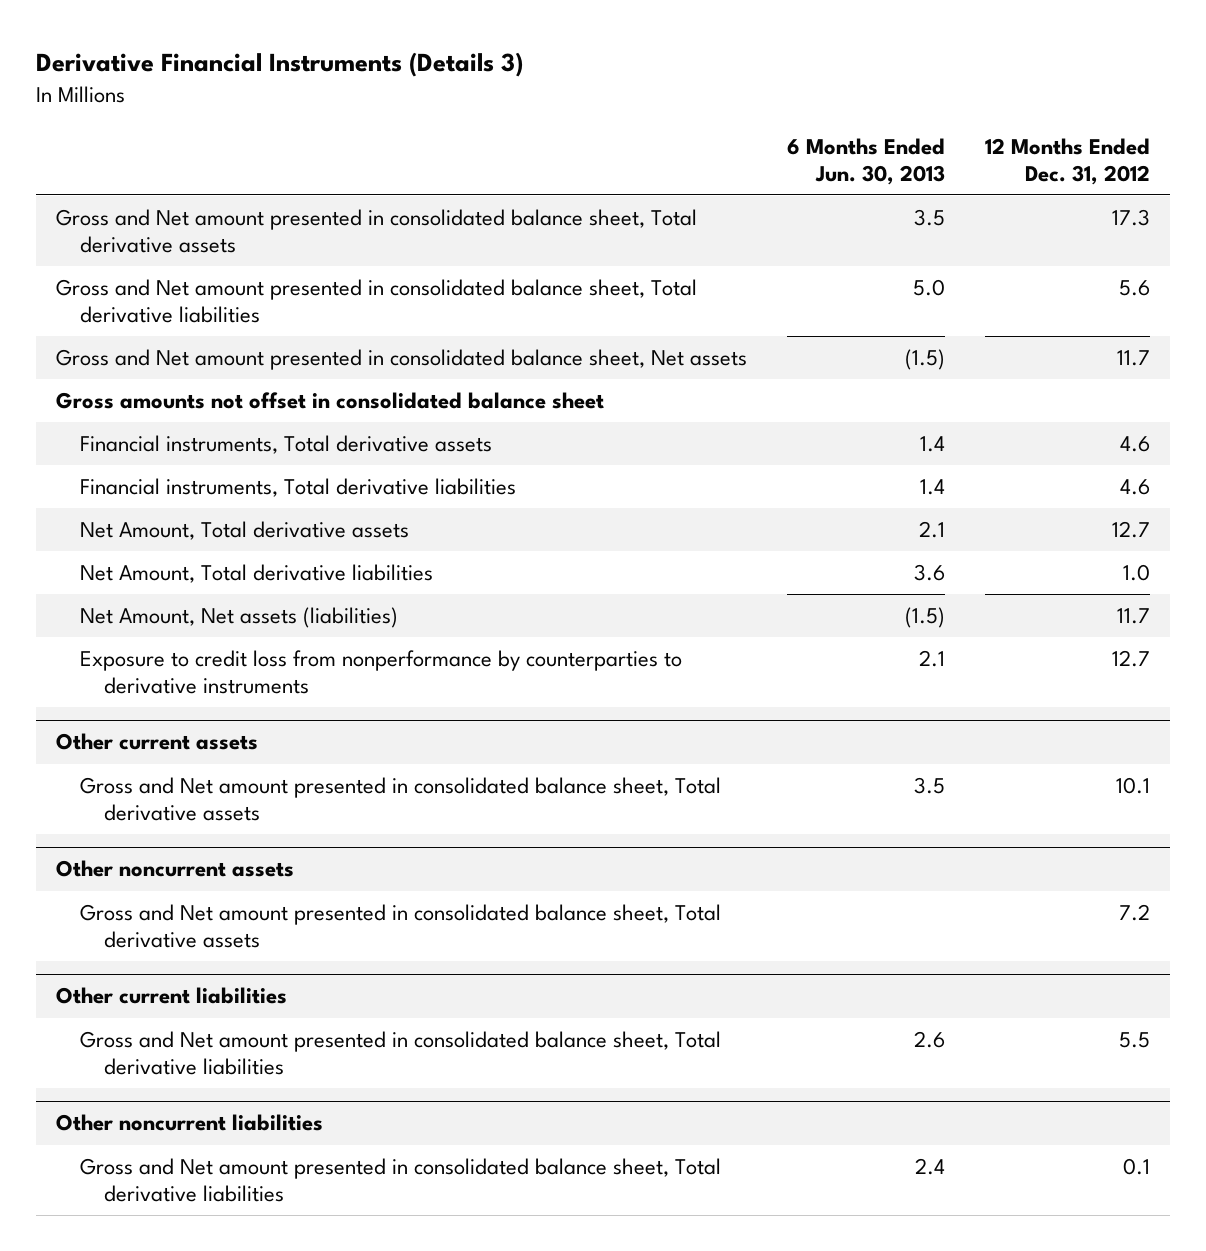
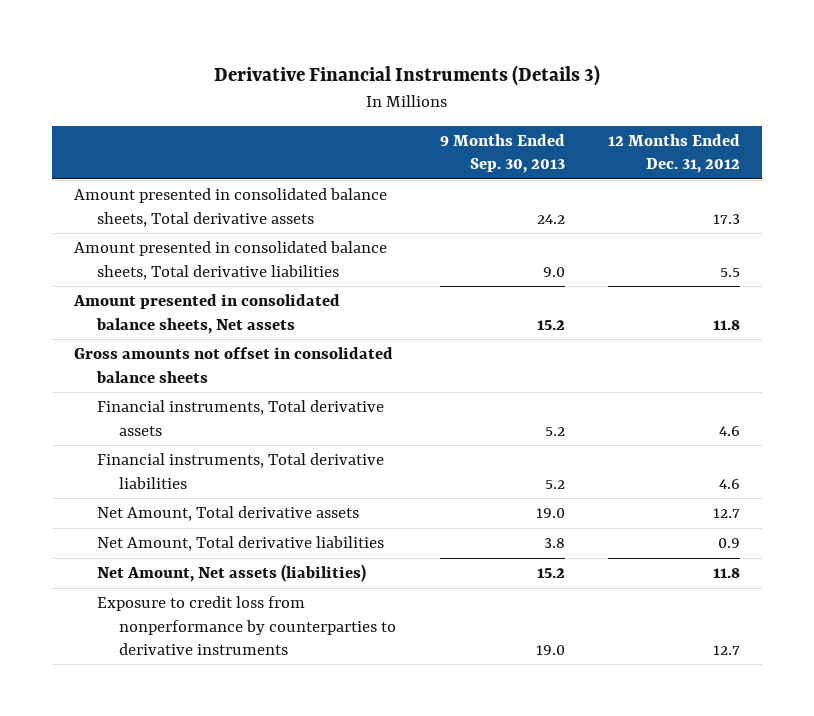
- | 6 Months Ended Jun. 30, 2013 | 12 Months Ended Dec. 31, 2012
+ | 9 Months Ended Sep. 30, 2013 | 12 Months Ended Dec. 31, 2012
- Gross and Net amount presented in consolidated balance sheet, Total derivative assets | 3.5 | 17.3
- Gross and Net amount presented in consolidated balance sheet, Total derivative liabilities | 5.0 | 5.6
- Gross and Net amount presented in consolidated balance sheet, Net assets | (1.5) | 11.7
- Gross amounts not offset in consolidated balance sheet
+ Amount presented in consolidated balance sheets, Total derivative assets | 24.2 | 17.3
+ Amount presented in consolidated balance sheets, Total derivative liabilities | 9.0 | 5.5
+ Amount presented in consolidated balance sheets, Net assets | 15.2 | 11.8
+ Gross amounts not offset in consolidated balance sheets
- Net Amount, Total derivative liabilities | 3.6 | 1.0
- Net Amount, Net assets (liabilities) | (1.5) | 11.7
+ Net Amount, Total derivative liabilities | 3.8 | 0.9
+ Net Amount, Net assets (liabilities) | 15.2 | 11.8
- Other current assets
- Gross and Net amount presented in consolidated balance sheet, Total derivative assets | 3.5 | 10.1
- Other noncurrent assets
- Gross and Net amount presented in consolidated balance sheet, Total derivative assets | | 7.2
- Other current liabilities
- Gross and Net amount presented in consolidated balance sheet, Total derivative liabilities | 2.6 | 5.5
- Other noncurrent liabilities
- Gross and Net amount presented in consolidated balance sheet, Total derivative liabilities | 2.4 | 0.1

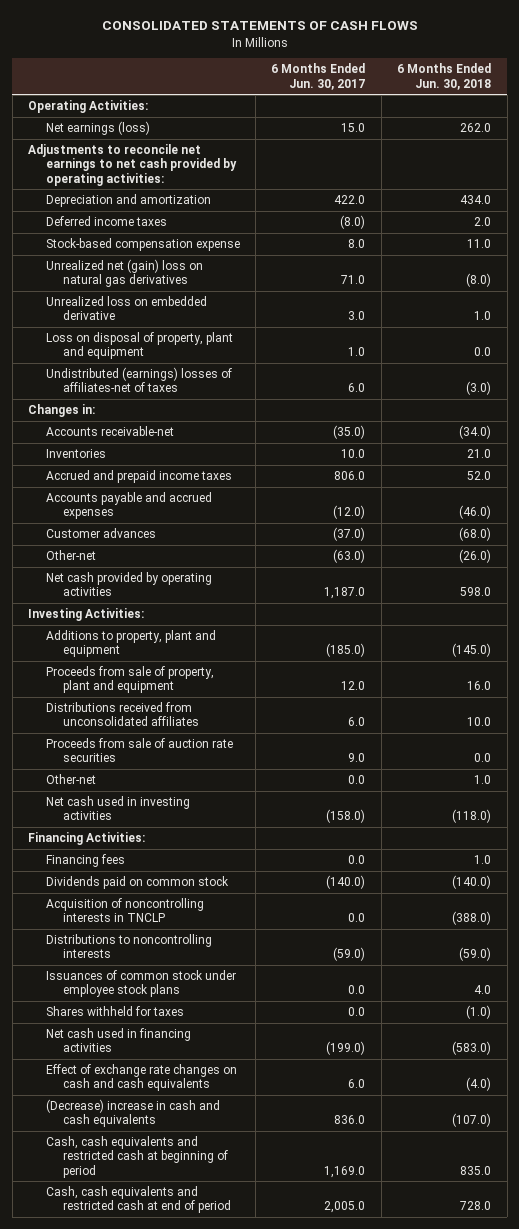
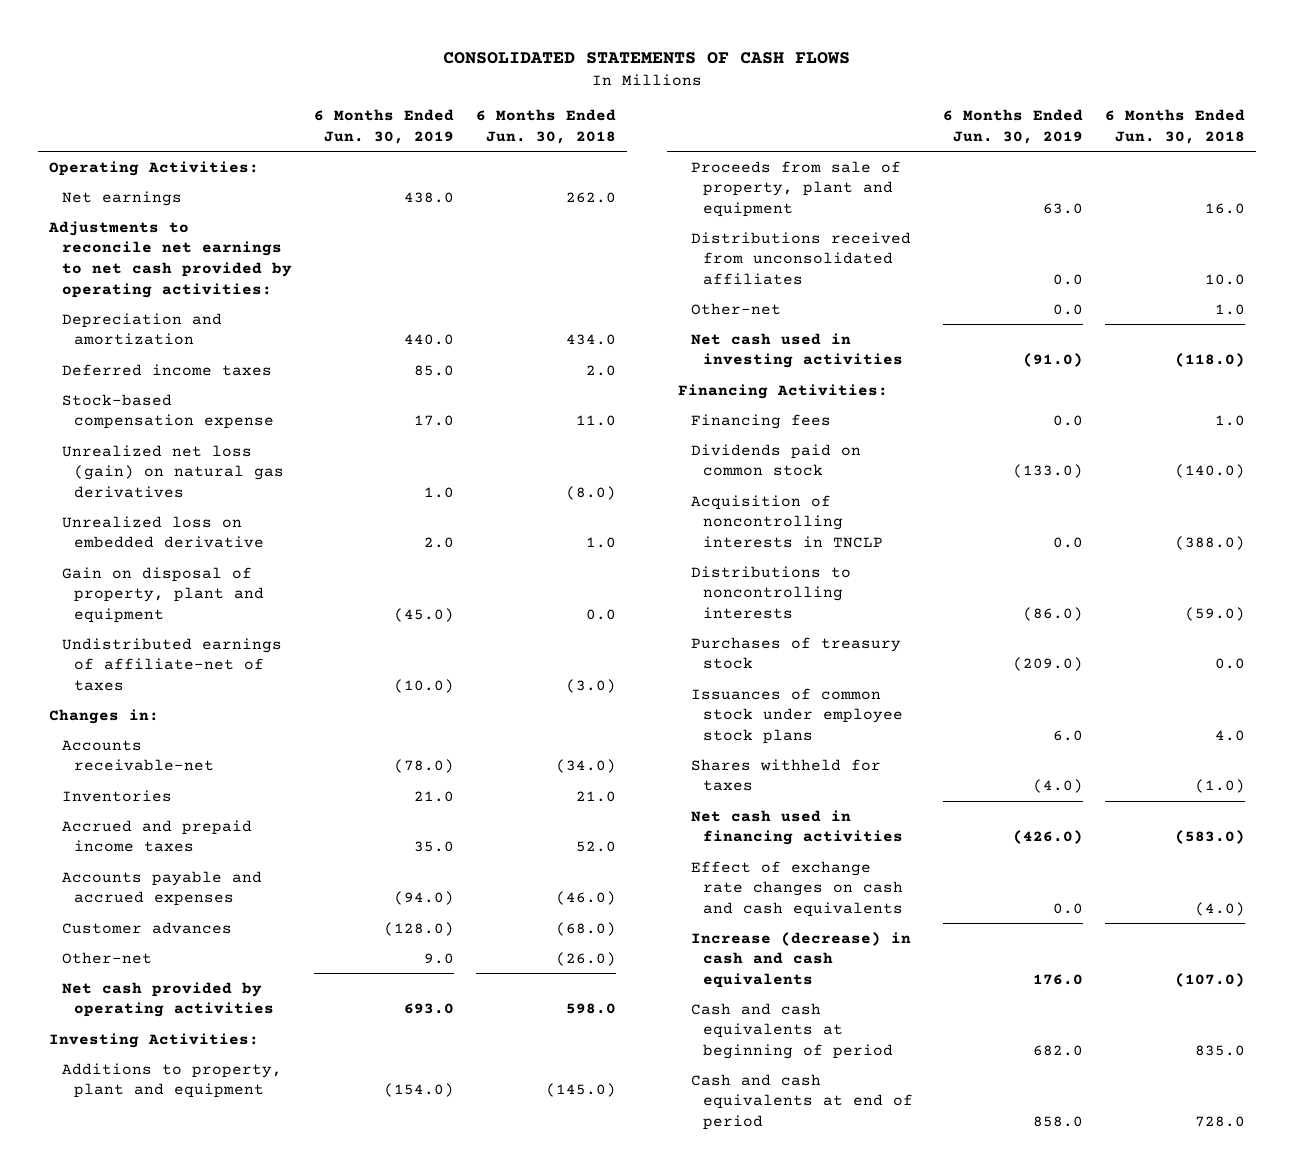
- | 6 Months Ended Jun. 30, 2017 | 6 Months Ended Jun. 30, 2018
+ | 6 Months Ended Jun. 30, 2019 | 6 Months Ended Jun. 30, 2018
- Net earnings (loss) | 15.0 | 262.0
+ Net earnings | 438.0 | 262.0
- Unrealized net (gain) loss on natural gas derivatives | 71.0 | (8.0)
+ Unrealized net loss (gain) on natural gas derivatives | 1.0 | (8.0)
- Loss on disposal of property, plant and equipment | 1.0 | 0.0
- Undistributed (earnings) losses of affiliates-net of taxes | 6.0 | (3.0)
+ Gain on disposal of property, plant and equipment | (45.0) | 0.0
+ Undistributed earnings of affiliate-net of taxes | (10.0) | (3.0)
- Proceeds from sale of auction rate securities | 9.0 | 0.0
+ Purchases of treasury stock | (209.0) | 0.0
- (Decrease) increase in cash and cash equivalents | 836.0 | (107.0)
- Cash, cash equivalents and restricted cash at beginning of period | 1,169.0 | 835.0
- Cash, cash equivalents and restricted cash at end of period | 2,005.0 | 728.0
+ Increase (decrease) in cash and cash equivalents | 176.0 | (107.0)
+ Cash and cash equivalents at beginning of period | 682.0 | 835.0
+ Cash and cash equivalents at end of period | 858.0 | 728.0

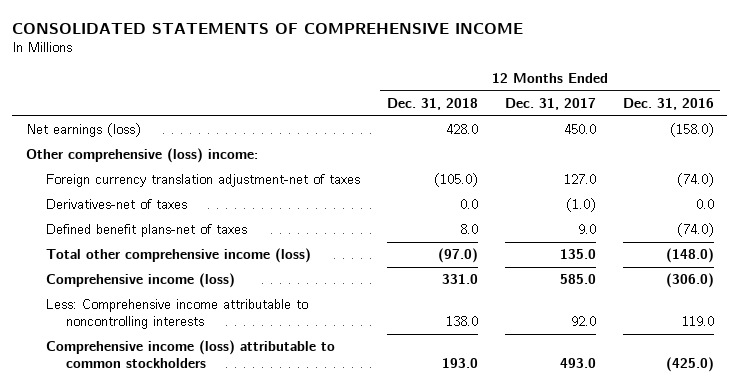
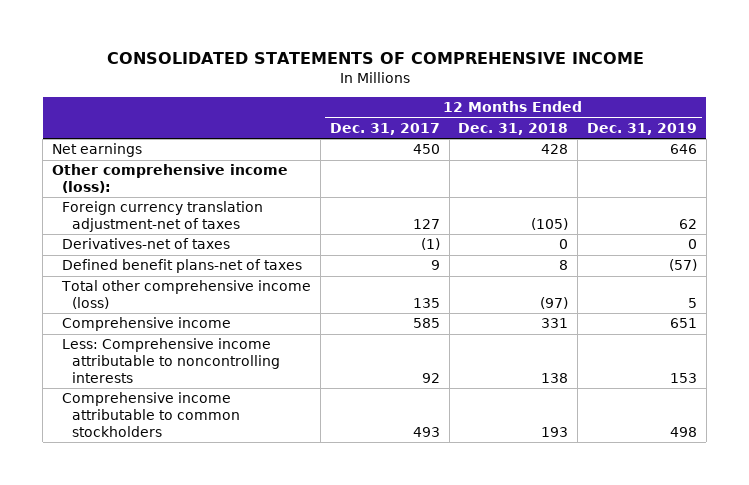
- | 12 Months Ended Dec. 31, 2018 | 12 Months Ended Dec. 31, 2017 | 12 Months Ended Dec. 31, 2016
+ | 12 Months Ended Dec. 31, 2017 | 12 Months Ended Dec. 31, 2018 | 12 Months Ended Dec. 31, 2019
- Net earnings (loss) | 428.0 | 450.0 | (158.0)
- Other comprehensive (loss) income:
- Foreign currency translation adjustment-net of taxes | (105.0) | 127.0 | (74.0)
- Derivatives-net of taxes | 0.0 | (1.0) | 0.0
- Defined benefit plans-net of taxes | 8.0 | 9.0 | (74.0)
- Total other comprehensive income (loss) | (97.0) | 135.0 | (148.0)
- Comprehensive income (loss) | 331.0 | 585.0 | (306.0)
- Less: Comprehensive income attributable to noncontrolling interests | 138.0 | 92.0 | 119.0
- Comprehensive income (loss) attributable to common stockholders | 193.0 | 493.0 | (425.0)
+ Net earnings | 450 | 428 | 646
+ Other comprehensive income (loss):
+ Foreign currency translation adjustment-net of taxes | 127 | (105) | 62
+ Derivatives-net of taxes | (1) | 0 | 0
+ Defined benefit plans-net of taxes | 9 | 8 | (57)
+ Total other comprehensive income (loss) | 135 | (97) | 5
+ Comprehensive income | 585 | 331 | 651
+ Less: Comprehensive income attributable to noncontrolling interests | 92 | 138 | 153
+ Comprehensive income attributable to common stockholders | 493 | 193 | 498

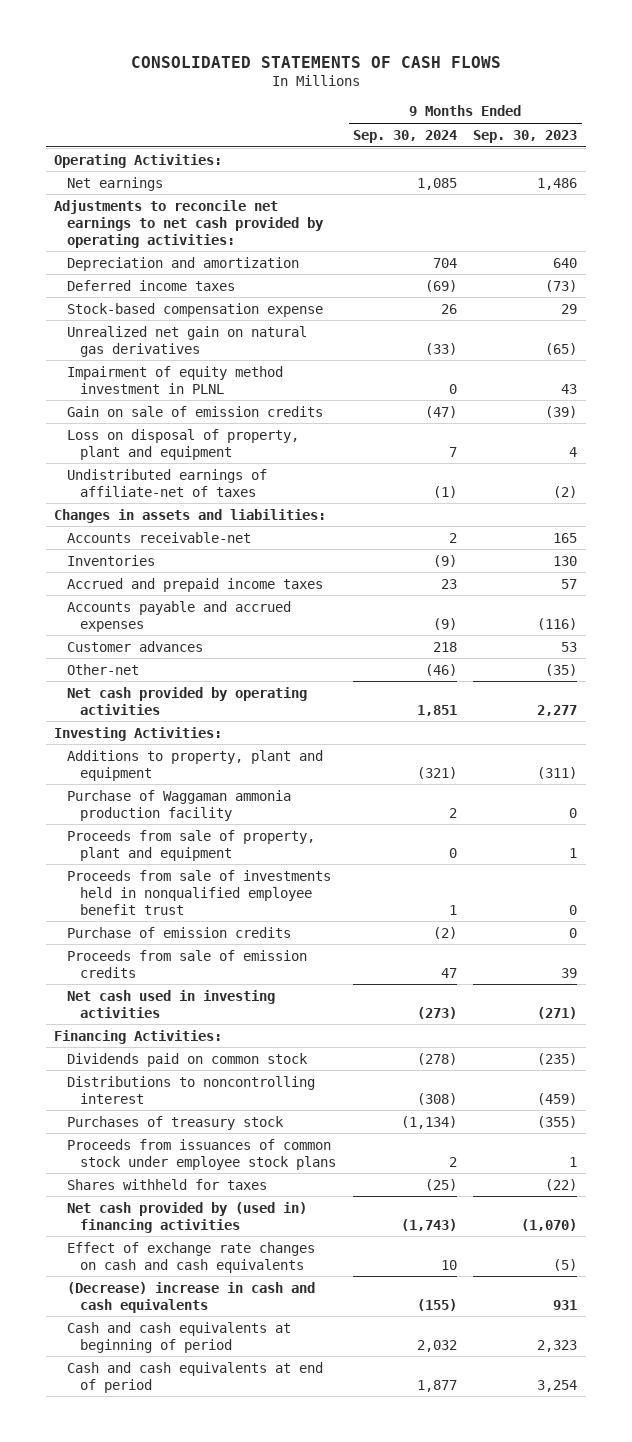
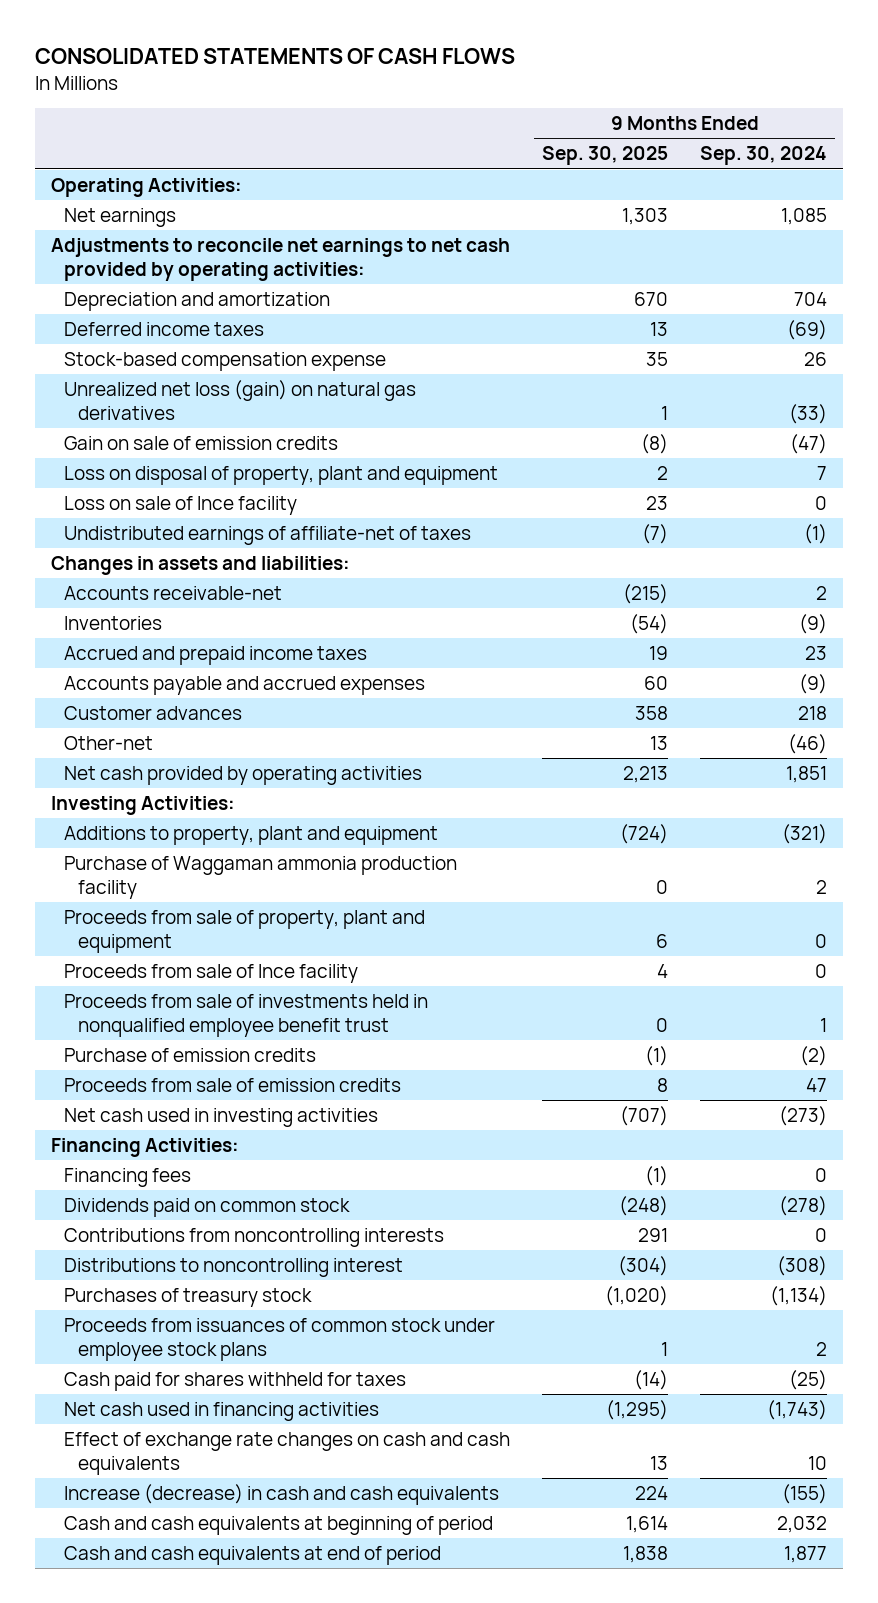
- | 9 Months Ended Sep. 30, 2024 | 9 Months Ended Sep. 30, 2023
+ | 9 Months Ended Sep. 30, 2025 | 9 Months Ended Sep. 30, 2024
- Unrealized net gain on natural gas derivatives | (33) | (65)
- Impairment of equity method investment in PLNL | 0 | 43
+ Unrealized net loss (gain) on natural gas derivatives | 1 | (33)
+ Loss on sale of Ince facility | 23 | 0
+ Proceeds from sale of Ince facility | 4 | 0
+ Financing fees | (1) | 0
+ Contributions from noncontrolling interests | 291 | 0
- Shares withheld for taxes | (25) | (22)
- Net cash provided by (used in) financing activities | (1,743) | (1,070)
+ Cash paid for shares withheld for taxes | (14) | (25)
+ Net cash used in financing activities | (1,295) | (1,743)
- (Decrease) increase in cash and cash equivalents | (155) | 931
+ Increase (decrease) in cash and cash equivalents | 224 | (155)

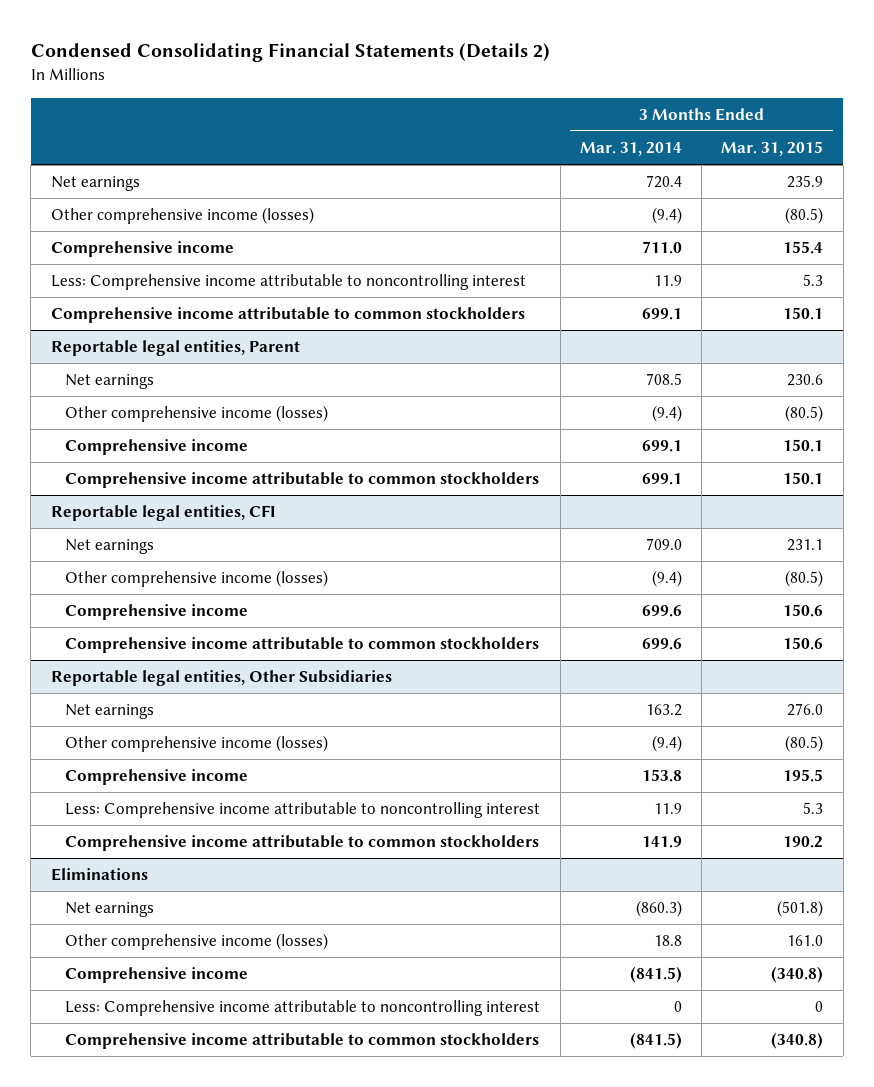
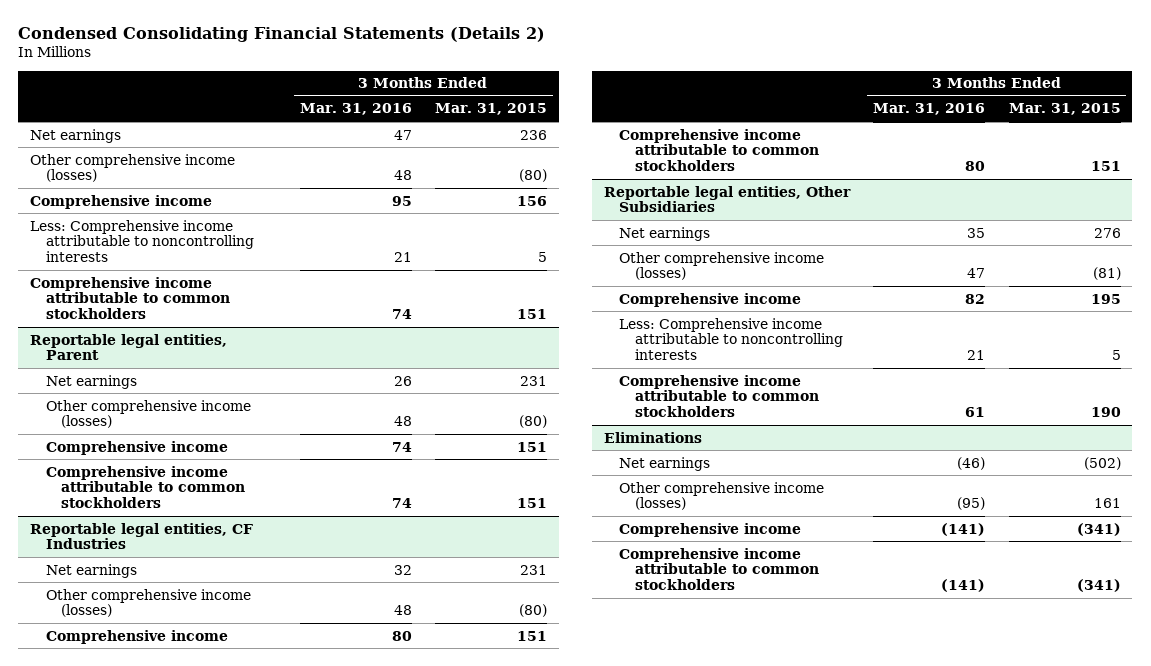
- | 3 Months Ended Mar. 31, 2014 | 3 Months Ended Mar. 31, 2015
+ | 3 Months Ended Mar. 31, 2016 | 3 Months Ended Mar. 31, 2015
- Net earnings | 720.4 | 235.9
- Other comprehensive income (losses) | (9.4) | (80.5)
- Comprehensive income | 711.0 | 155.4
- Less: Comprehensive income attributable to noncontrolling interest | 11.9 | 5.3
- Comprehensive income attributable to common stockholders | 699.1 | 150.1
+ Net earnings | 47 | 236
+ Other comprehensive income (losses) | 48 | (80)
+ Comprehensive income | 95 | 156
+ Less: Comprehensive income attributable to noncontrolling interests | 21 | 5
+ Comprehensive income attributable to common stockholders | 74 | 151
@ Reportable legal entities, Parent
- Net earnings | 708.5 | 230.6
- Other comprehensive income (losses) | (9.4) | (80.5)
- Comprehensive income | 699.1 | 150.1
- Comprehensive income attributable to common stockholders | 699.1 | 150.1
- Reportable legal entities, CFI
- Net earnings | 709.0 | 231.1
- Other comprehensive income (losses) | (9.4) | (80.5)
- Comprehensive income | 699.6 | 150.6
- Comprehensive income attributable to common stockholders | 699.6 | 150.6
@ Reportable legal entities, Parent
+ Net earnings | 26 | 231
+ Other comprehensive income (losses) | 48 | (80)
+ Comprehensive income | 74 | 151
+ Comprehensive income attributable to common stockholders | 74 | 151
+ Reportable legal entities, CF Industries
+ Net earnings | 32 | 231
+ Other comprehensive income (losses) | 48 | (80)
+ Comprehensive income | 80 | 151
+ Comprehensive income attributable to common stockholders | 80 | 151
@ Reportable legal entities, Other Subsidiaries
- Net earnings | 163.2 | 276.0
- Other comprehensive income (losses) | (9.4) | (80.5)
- Comprehensive income | 153.8 | 195.5
- Less: Comprehensive income attributable to noncontrolling interest | 11.9 | 5.3
- Comprehensive income attributable to common stockholders | 141.9 | 190.2
+ Net earnings | 35 | 276
+ Other comprehensive income (losses) | 47 | (81)
+ Comprehensive income | 82 | 195
+ Less: Comprehensive income attributable to noncontrolling interests | 21 | 5
+ Comprehensive income attributable to common stockholders | 61 | 190
@ Eliminations
- Net earnings | (860.3) | (501.8)
- Other comprehensive income (losses) | 18.8 | 161.0
- Comprehensive income | (841.5) | (340.8)
- Less: Comprehensive income attributable to noncontrolling interest | 0 | 0
- Comprehensive income attributable to common stockholders | (841.5) | (340.8)
+ Net earnings | (46) | (502)
+ Other comprehensive income (losses) | (95) | 161
+ Comprehensive income | (141) | (341)
+ Comprehensive income attributable to common stockholders | (141) | (341)

